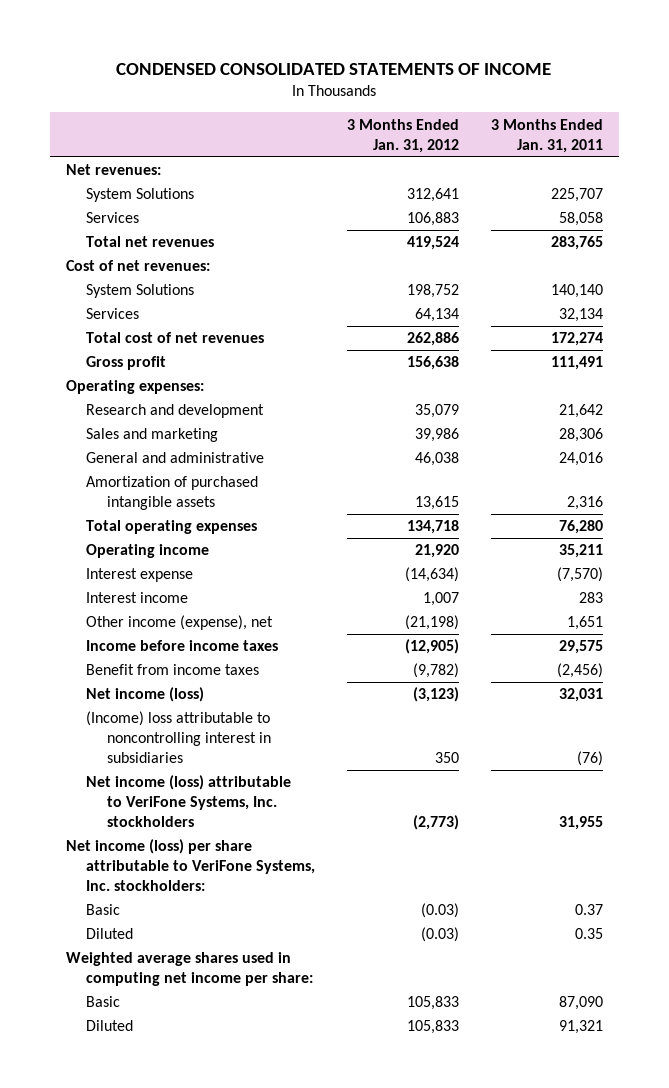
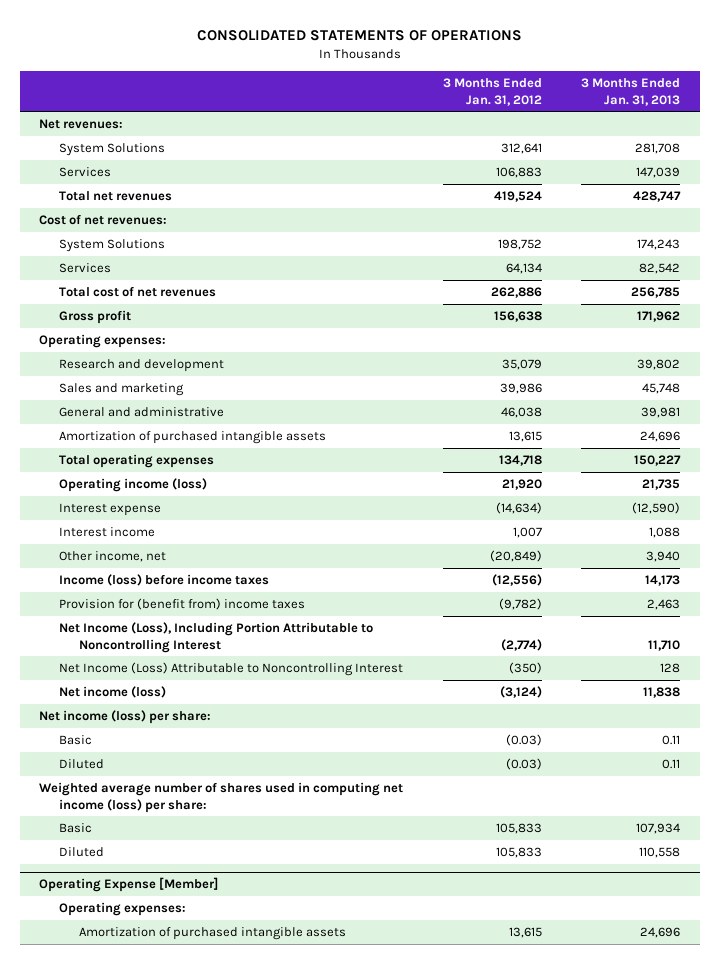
- CONDENSED CONSOLIDATED STATEMENTS OF INCOME
+ CONSOLIDATED STATEMENTS OF OPERATIONS
- | 3 Months Ended Jan. 31, 2012 | 3 Months Ended Jan. 31, 2011
+ | 3 Months Ended Jan. 31, 2012 | 3 Months Ended Jan. 31, 2013
- Operating income | 21,920 | 35,211
+ Operating income (loss) | 21,920 | 21,735
- Other income (expense), net | (21,198) | 1,651
- Income before income taxes | (12,905) | 29,575
- Benefit from income taxes | (9,782) | (2,456)
- Net income (loss) | (3,123) | 32,031
- (Income) loss attributable to noncontrolling interest in subsidiaries | 350 | (76)
- Net income (loss) attributable to VeriFone Systems, Inc. stockholders | (2,773) | 31,955
- Net income (loss) per share attributable to VeriFone Systems, Inc. stockholders:
+ Other income, net | (20,849) | 3,940
+ Income (loss) before income taxes | (12,556) | 14,173
+ Provision for (benefit from) income taxes | (9,782) | 2,463
+ Net Income (Loss), Including Portion Attributable to Noncontrolling Interest | (2,774) | 11,710
+ Net Income (Loss) Attributable to Noncontrolling Interest | (350) | 128
+ Net income (loss) | (3,124) | 11,838
+ Net income (loss) per share:
- Weighted average shares used in computing net income per share:
+ Weighted average number of shares used in computing net income (loss) per share:
+ Operating Expense [Member]
+ Operating expenses:
+ Amortization of purchased intangible assets | 13,615 | 24,696

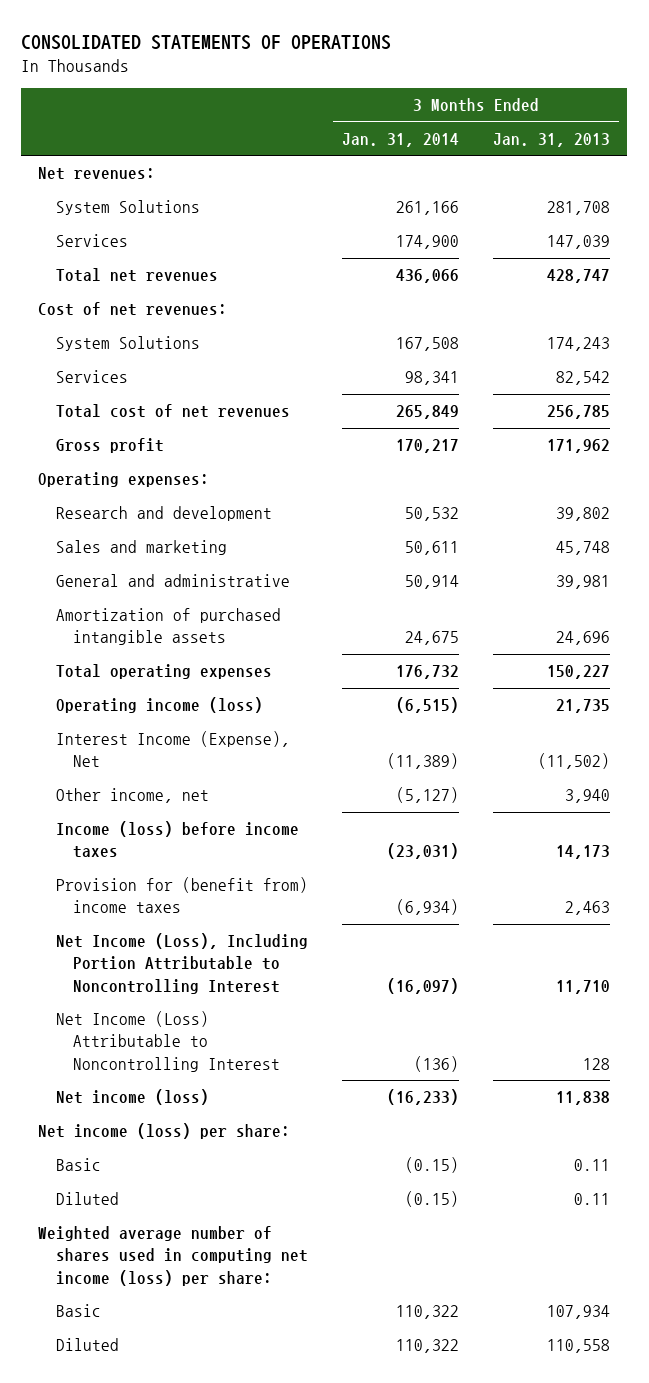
- | 3 Months Ended Jan. 31, 2012 | 3 Months Ended Jan. 31, 2013
+ | 3 Months Ended Jan. 31, 2014 | 3 Months Ended Jan. 31, 2013
- Interest expense | (14,634) | (12,590)
- Interest income | 1,007 | 1,088
+ Interest Income (Expense), Net | (11,389) | (11,502)
- Operating Expense [Member]
- Operating expenses:
- Amortization of purchased intangible assets | 13,615 | 24,696

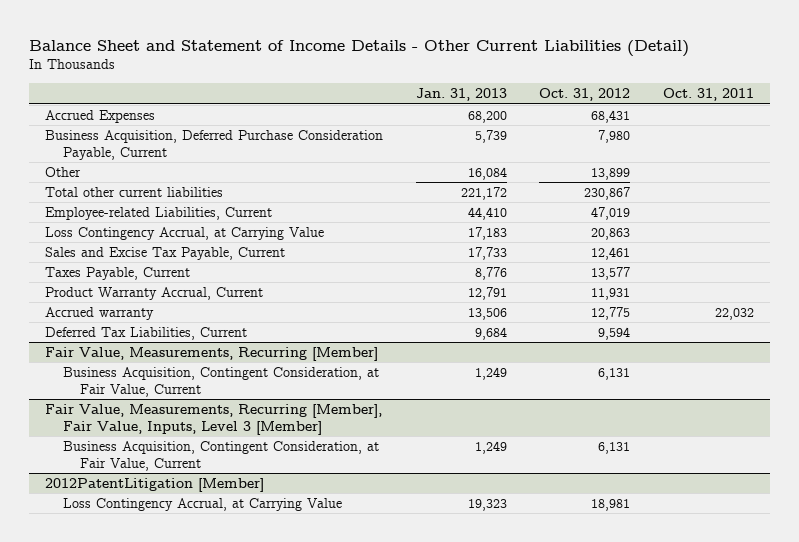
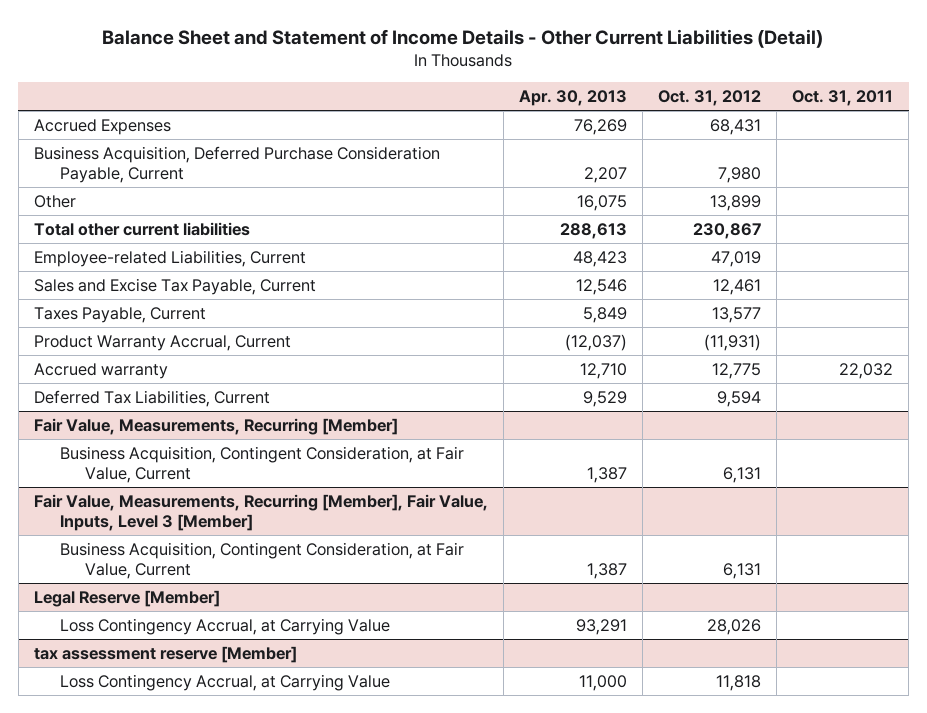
- | Jan. 31, 2013 | Oct. 31, 2012 | Oct. 31, 2011
+ | Apr. 30, 2013 | Oct. 31, 2012 | Oct. 31, 2011
- Loss Contingency Accrual, at Carrying Value | 17,183 | 20,863 |
- Product Warranty Accrual, Current | 12,791 | 11,931 |
+ Product Warranty Accrual, Current | (12,037) | (11,931) |
- 2012PatentLitigation [Member]
- Loss Contingency Accrual, at Carrying Value | 19,323 | 18,981 |
+ Legal Reserve [Member]
+ Loss Contingency Accrual, at Carrying Value | 93,291 | 28,026 |
+ tax assessment reserve [Member]
+ Loss Contingency Accrual, at Carrying Value | 11,000 | 11,818 |

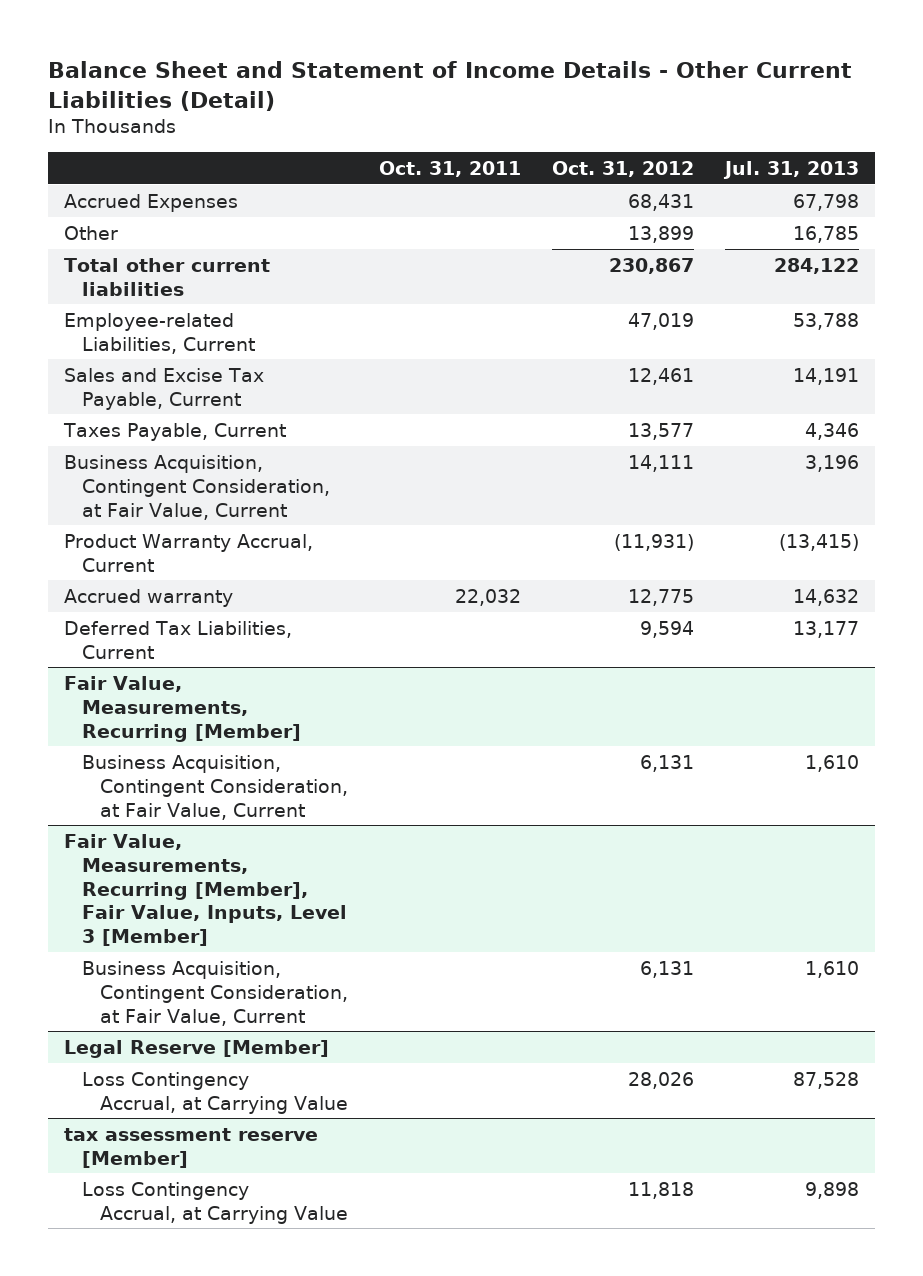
- | Apr. 30, 2013 | Oct. 31, 2012 | Oct. 31, 2011
+ | Oct. 31, 2011 | Oct. 31, 2012 | Jul. 31, 2013
- Business Acquisition, Deferred Purchase Consideration Payable, Current | 2,207 | 7,980 |
+ Business Acquisition, Contingent Consideration, at Fair Value, Current | | 14,111 | 3,196

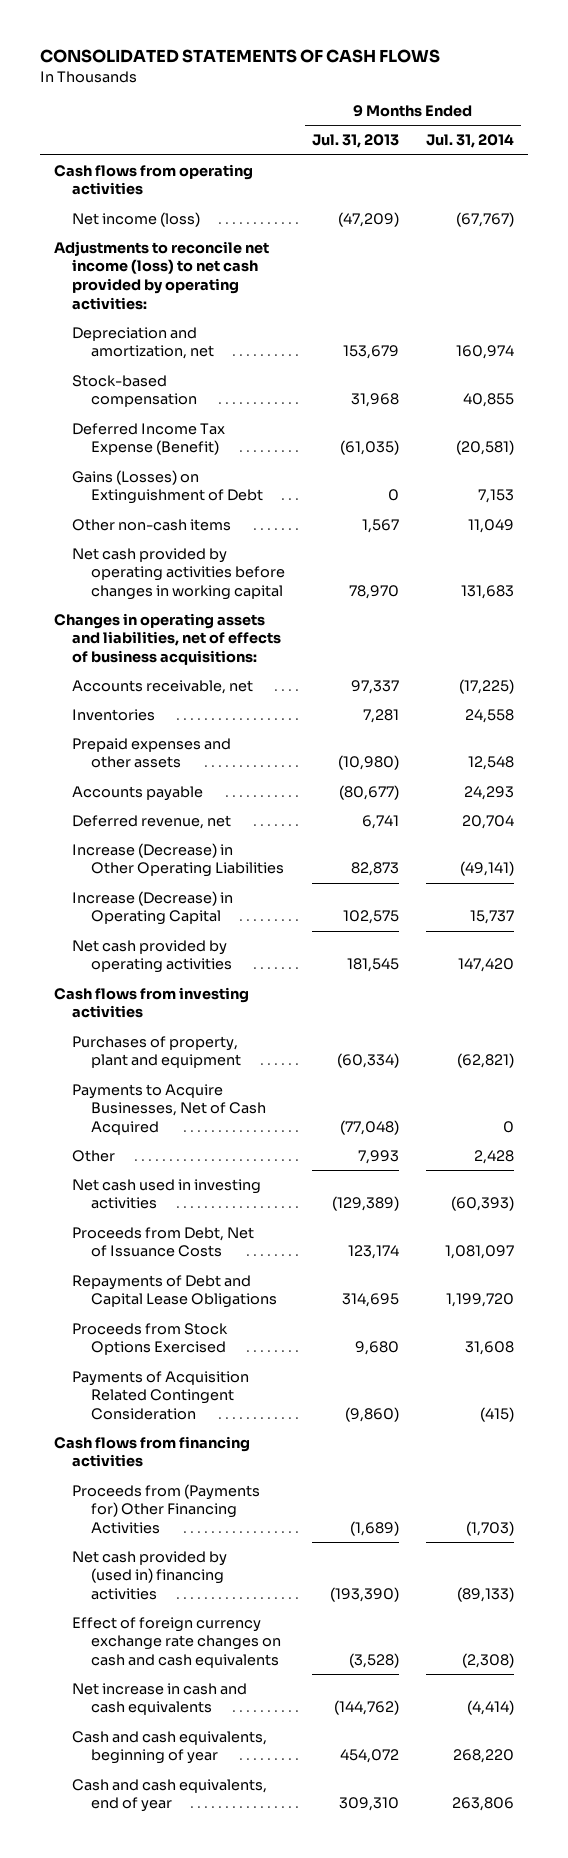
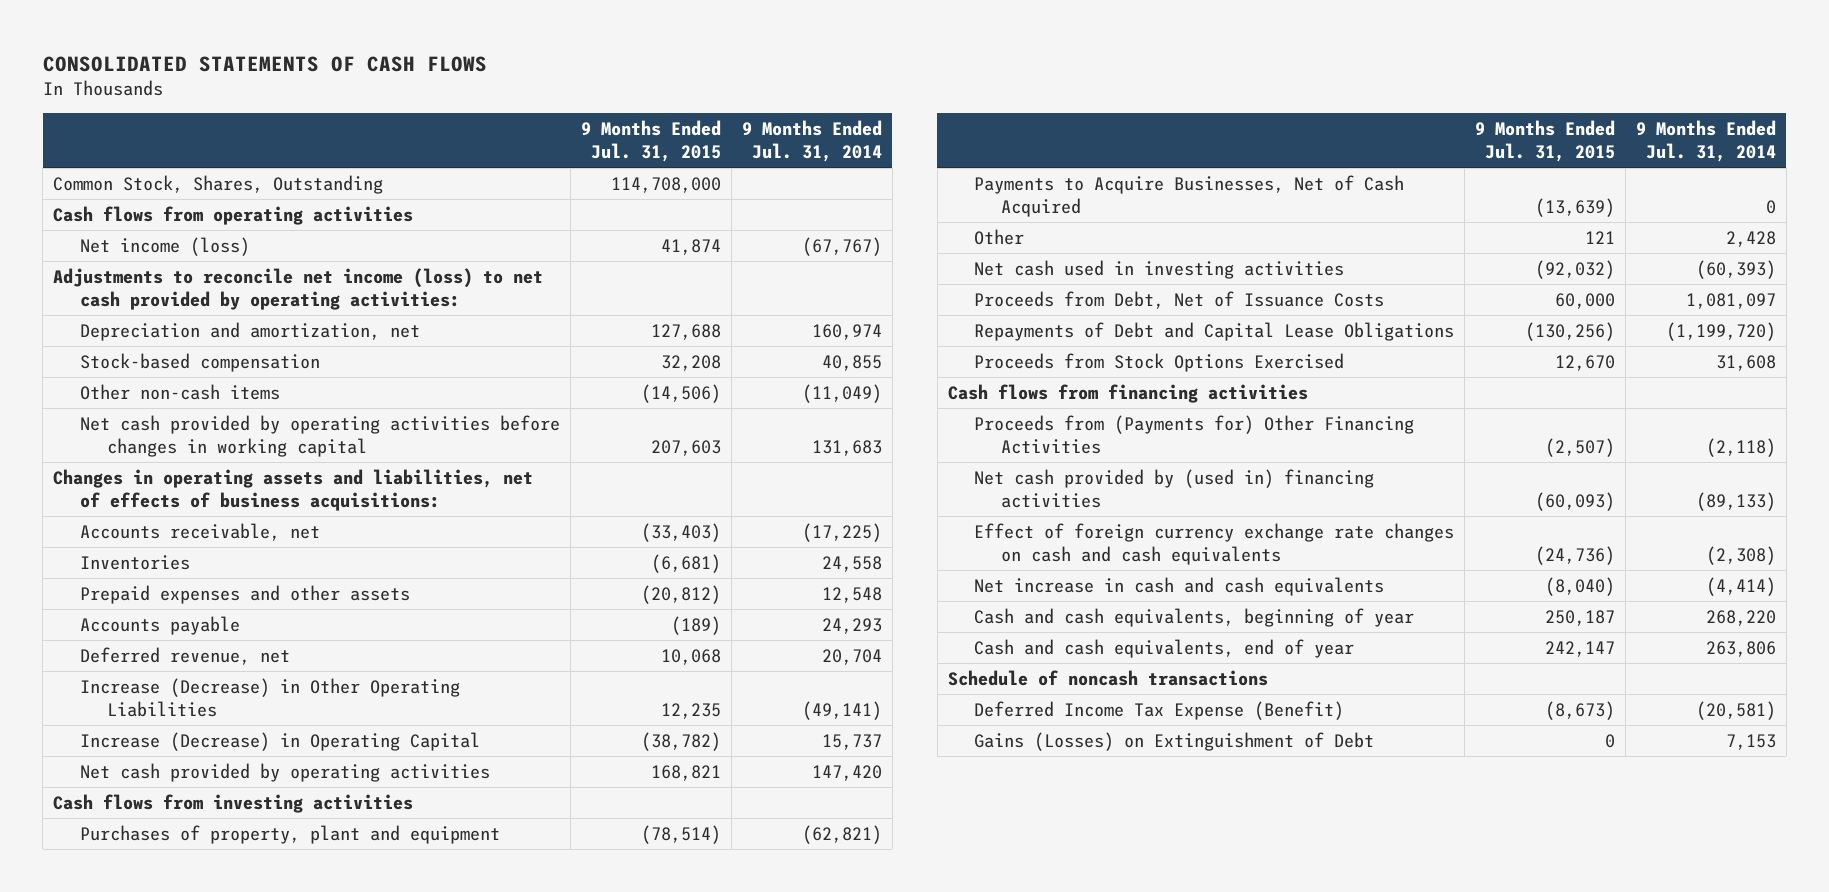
- | 9 Months Ended Jul. 31, 2013 | 9 Months Ended Jul. 31, 2014
+ | 9 Months Ended Jul. 31, 2015 | 9 Months Ended Jul. 31, 2014
+ Common Stock, Shares, Outstanding | 114,708,000 |
- Other non-cash items | 1,567 | 11,049
+ Other non-cash items | (14,506) | (11,049)
- Repayments of Debt and Capital Lease Obligations | 314,695 | 1,199,720
+ Repayments of Debt and Capital Lease Obligations | (130,256) | (1,199,720)
- Payments of Acquisition Related Contingent Consideration | (9,860) | (415)
- Proceeds from (Payments for) Other Financing Activities | (1,689) | (1,703)
+ Proceeds from (Payments for) Other Financing Activities | (2,507) | (2,118)
+ Schedule of noncash transactions
moved down: Deferred Income Tax Expense (Benefit) | (8,673) | (20,581)
moved down: Gains (Losses) on Extinguishment of Debt | 0 | 7,153

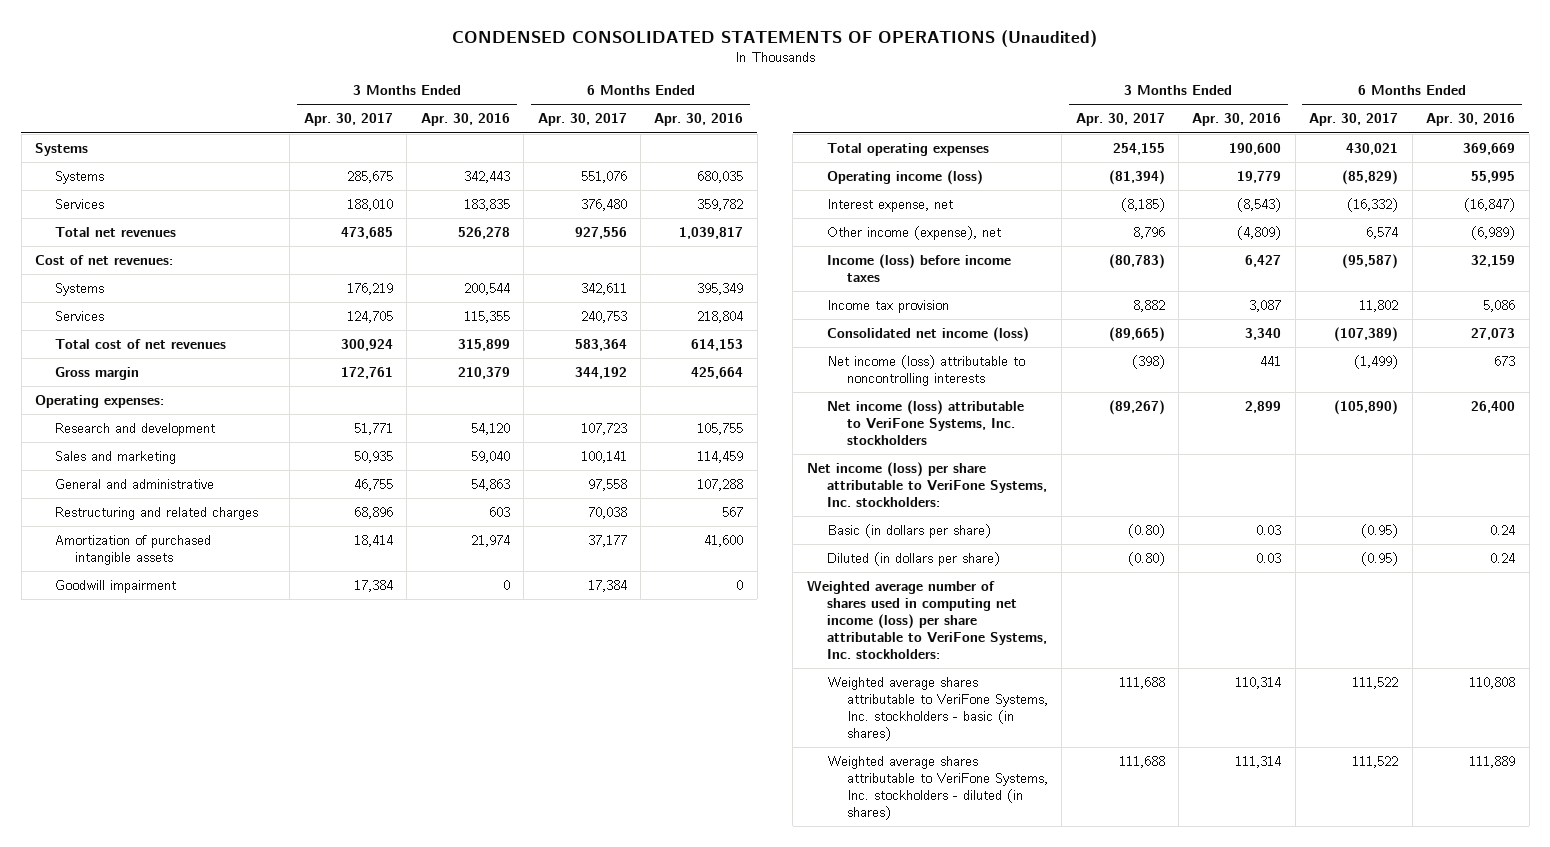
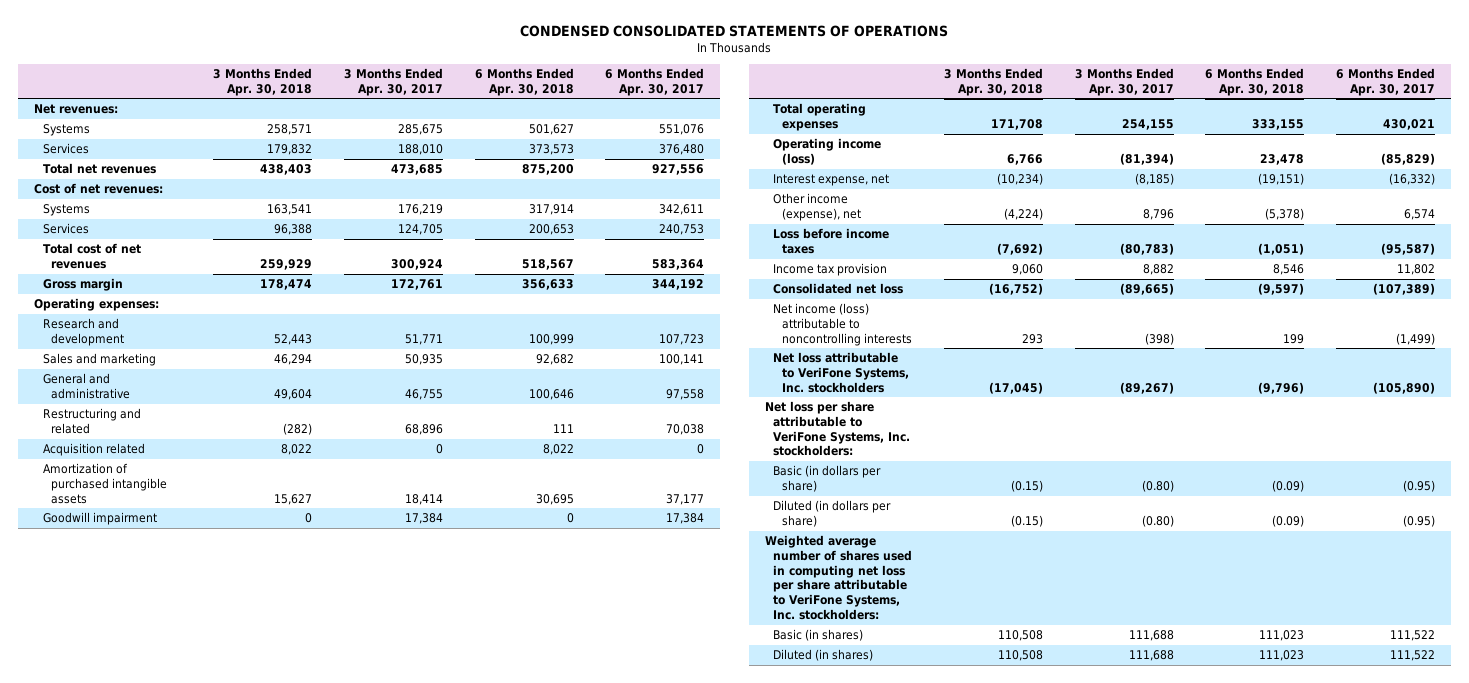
- CONDENSED CONSOLIDATED STATEMENTS OF OPERATIONS (Unaudited)
+ CONDENSED CONSOLIDATED STATEMENTS OF OPERATIONS
- | 3 Months Ended Apr. 30, 2017 | 3 Months Ended Apr. 30, 2016 | 6 Months Ended Apr. 30, 2017 | 6 Months Ended Apr. 30, 2016
+ | 3 Months Ended Apr. 30, 2018 | 3 Months Ended Apr. 30, 2017 | 6 Months Ended Apr. 30, 2018 | 6 Months Ended Apr. 30, 2017
- Systems
+ Net revenues:
- Restructuring and related charges | 68,896 | 603 | 70,038 | 567
+ Restructuring and related | (282) | 68,896 | 111 | 70,038
+ Acquisition related | 8,022 | 0 | 8,022 | 0
- Income (loss) before income taxes | (80,783) | 6,427 | (95,587) | 32,159
+ Loss before income taxes | (7,692) | (80,783) | (1,051) | (95,587)
- Consolidated net income (loss) | (89,665) | 3,340 | (107,389) | 27,073
+ Consolidated net loss | (16,752) | (89,665) | (9,597) | (107,389)
- Net income (loss) attributable to VeriFone Systems, Inc. stockholders | (89,267) | 2,899 | (105,890) | 26,400
- Net income (loss) per share attributable to VeriFone Systems, Inc. stockholders:
+ Net loss attributable to VeriFone Systems, Inc. stockholders | (17,045) | (89,267) | (9,796) | (105,890)
+ Net loss per share attributable to VeriFone Systems, Inc. stockholders:
- Weighted average number of shares used in computing net income (loss) per share attributable to VeriFone Systems, Inc. stockholders:
- Weighted average shares attributable to VeriFone Systems, Inc. stockholders - basic (in shares) | 111,688 | 110,314 | 111,522 | 110,808
- Weighted average shares attributable to VeriFone Systems, Inc. stockholders - diluted (in shares) | 111,688 | 111,314 | 111,522 | 111,889
+ Weighted average number of shares used in computing net loss per share attributable to VeriFone Systems, Inc. stockholders:
+ Basic (in shares) | 110,508 | 111,688 | 111,023 | 111,522
+ Diluted (in shares) | 110,508 | 111,688 | 111,023 | 111,522

